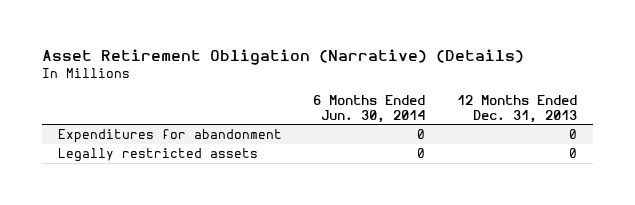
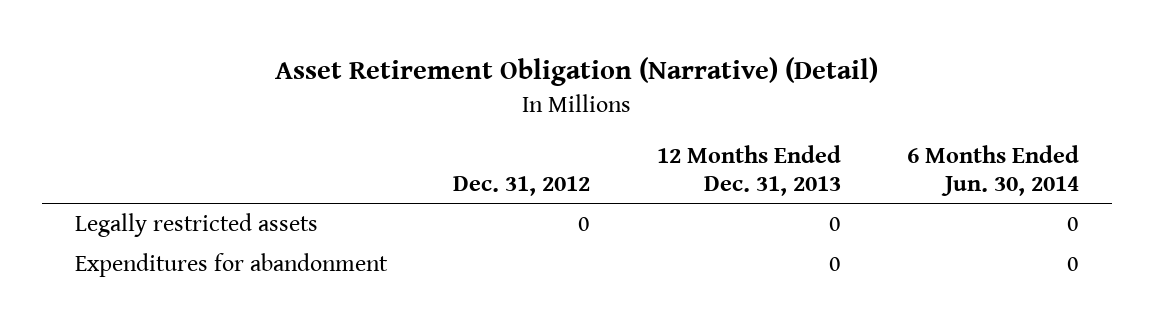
- Asset Retirement Obligation (Narrative) (Details)
+ Asset Retirement Obligation (Narrative) (Detail)
- | 6 Months Ended Jun. 30, 2014 | 12 Months Ended Dec. 31, 2013
+ | Dec. 31, 2012 | 12 Months Ended Dec. 31, 2013 | 6 Months Ended Jun. 30, 2014
moved down: Expenditures for abandonment | | 0 | 0

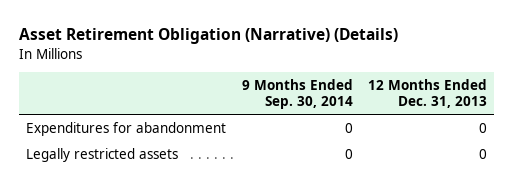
- Asset Retirement Obligation (Narrative) (Detail)
+ Asset Retirement Obligation (Narrative) (Details)
- | Dec. 31, 2012 | 12 Months Ended Dec. 31, 2013 | 6 Months Ended Jun. 30, 2014
+ | 9 Months Ended Sep. 30, 2014 | 12 Months Ended Dec. 31, 2013
moved down: Legally restricted assets | 0 | 0

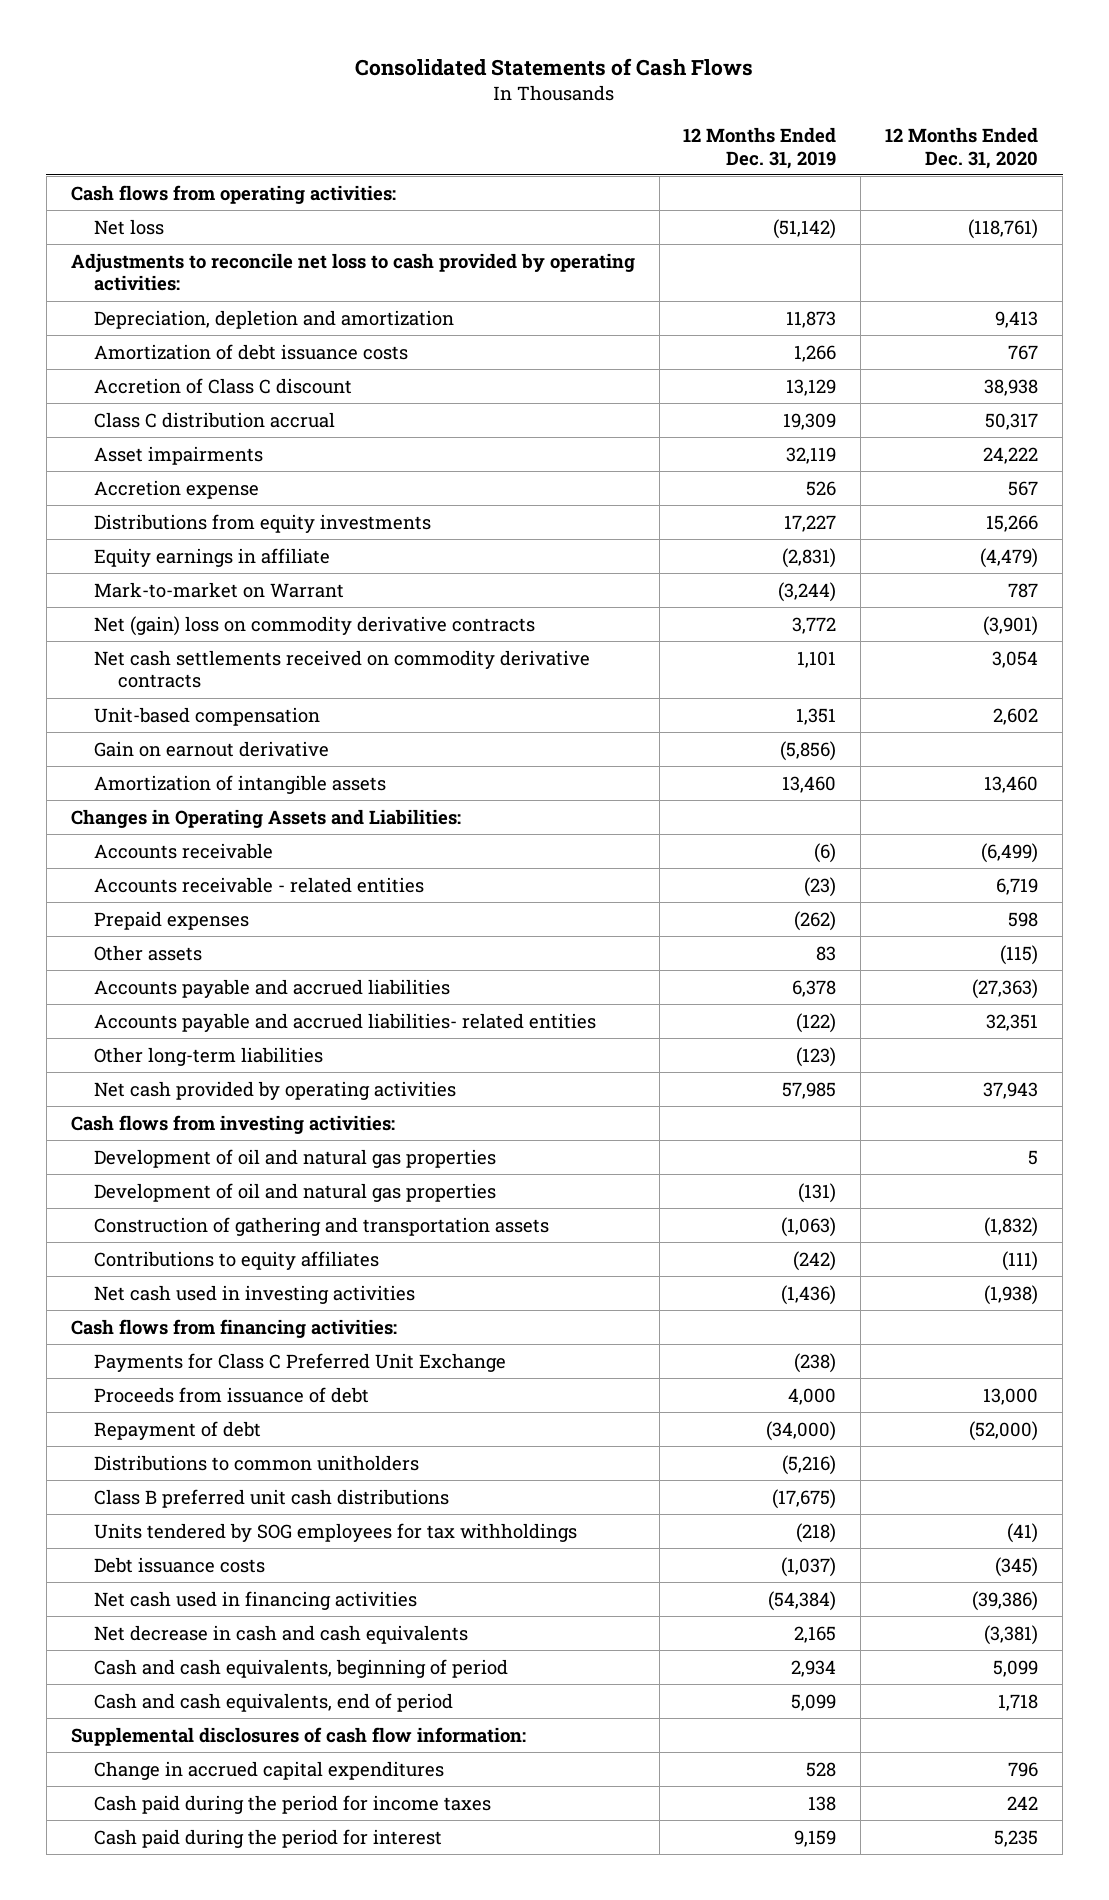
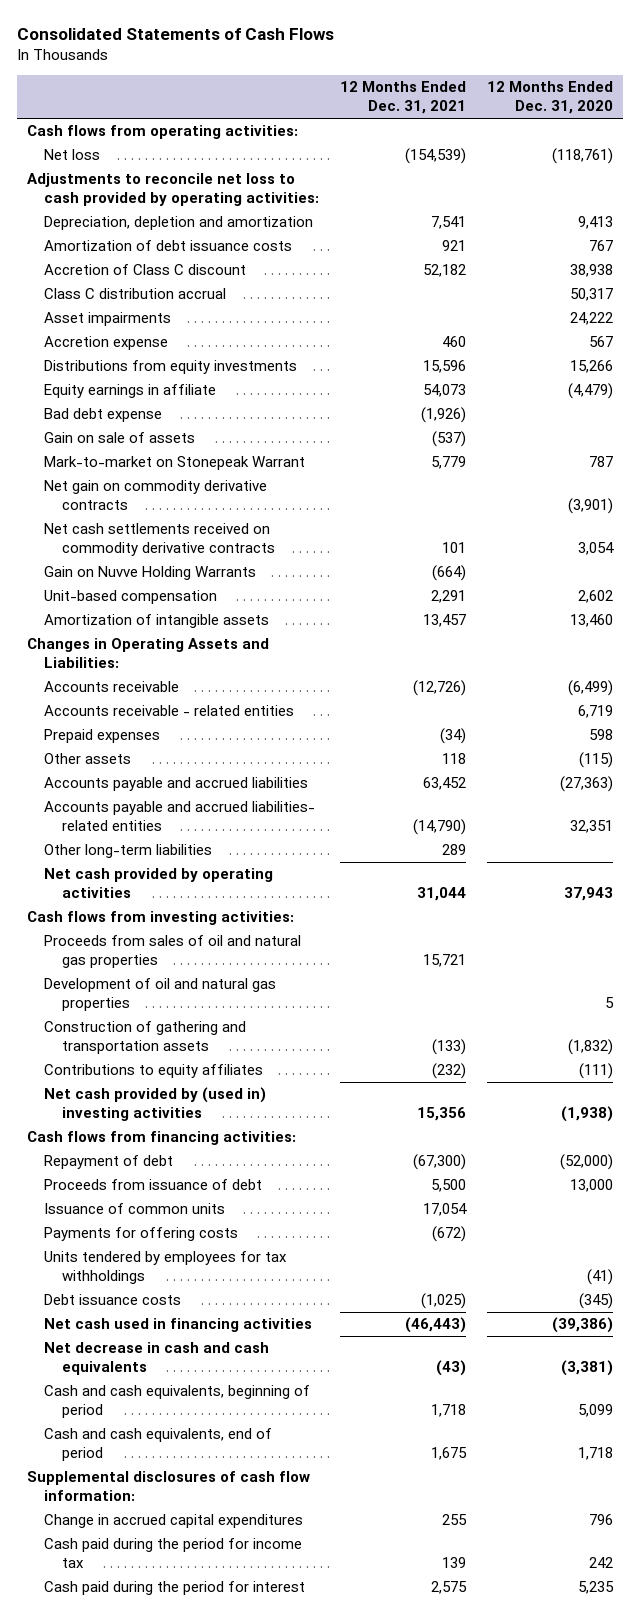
- | 12 Months Ended Dec. 31, 2019 | 12 Months Ended Dec. 31, 2020
+ | 12 Months Ended Dec. 31, 2021 | 12 Months Ended Dec. 31, 2020
- Mark-to-market on Warrant | (3,244) | 787
- Net (gain) loss on commodity derivative contracts | 3,772 | (3,901)
+ Bad debt expense | (1,926) |
+ Gain on sale of assets | (537) |
+ Mark-to-market on Stonepeak Warrant | 5,779 | 787
+ Net gain on commodity derivative contracts | | (3,901)
+ Gain on Nuvve Holding Warrants | (664) |
- Gain on earnout derivative | (5,856) |
+ Proceeds from sales of oil and natural gas properties | 15,721 |
- Development of oil and natural gas properties | (131) |
- Net cash used in investing activities | (1,436) | (1,938)
+ Net cash provided by (used in) investing activities | 15,356 | (1,938)
- Payments for Class C Preferred Unit Exchange | (238) |
- Distributions to common unitholders | (5,216) |
- Class B preferred unit cash distributions | (17,675) |
- Units tendered by SOG employees for tax withholdings | (218) | (41)
moved down: Proceeds from issuance of debt | 5,500 | 13,000
+ Issuance of common units | 17,054 |
+ Payments for offering costs | (672) |
+ Units tendered by employees for tax withholdings | | (41)
- Cash paid during the period for income taxes | 138 | 242
+ Cash paid during the period for income tax | 139 | 242

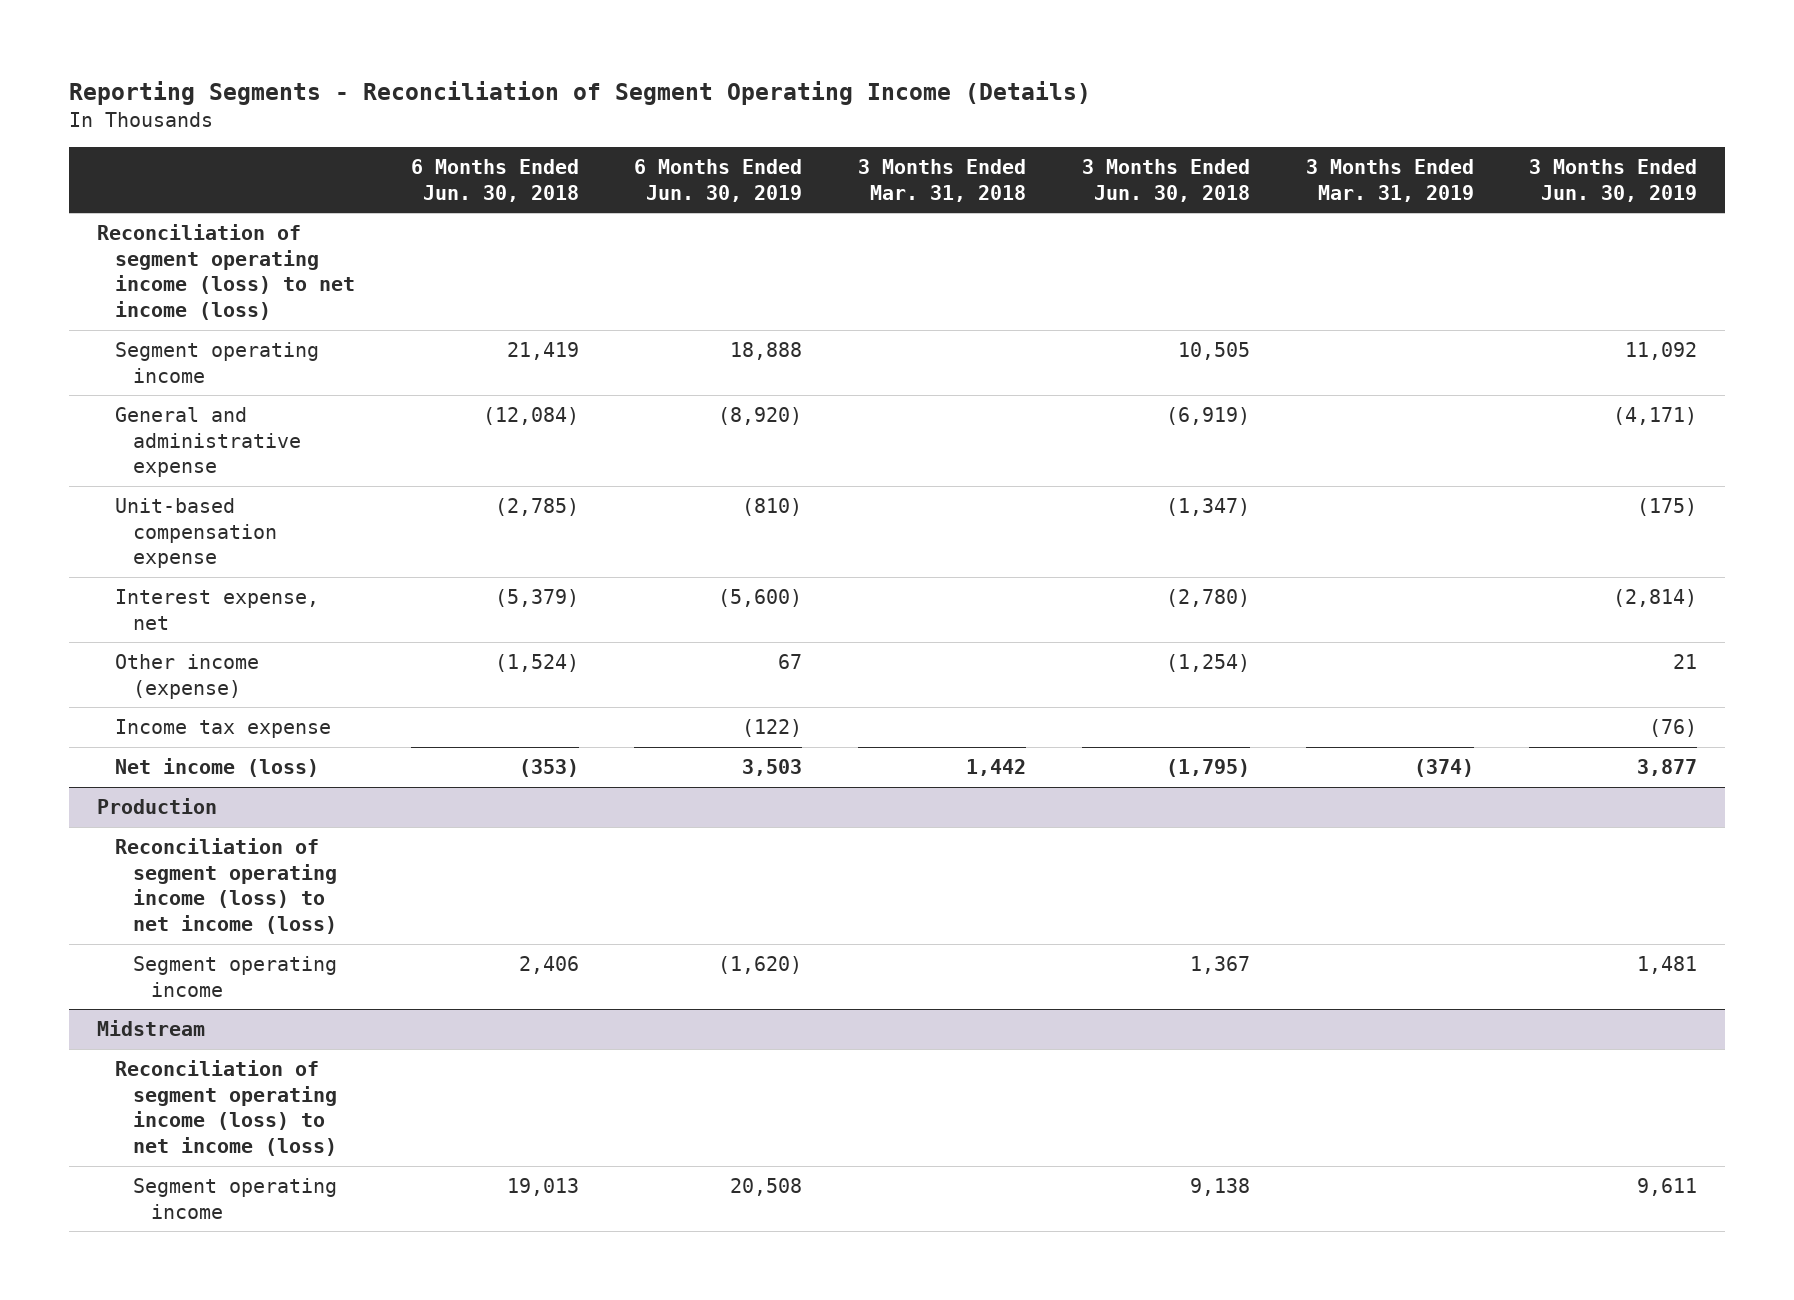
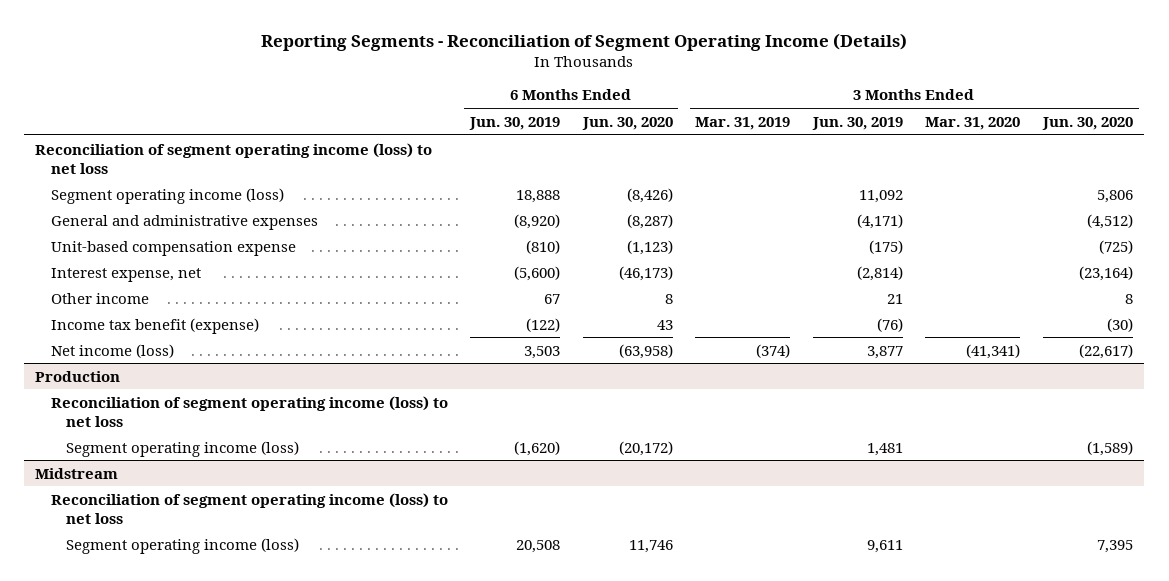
- | 6 Months Ended Jun. 30, 2018 | 6 Months Ended Jun. 30, 2019 | 3 Months Ended Mar. 31, 2018 | 3 Months Ended Jun. 30, 2018 | 3 Months Ended Mar. 31, 2019 | 3 Months Ended Jun. 30, 2019
+ | 6 Months Ended Jun. 30, 2019 | 6 Months Ended Jun. 30, 2020 | 3 Months Ended Mar. 31, 2019 | 3 Months Ended Jun. 30, 2019 | 3 Months Ended Mar. 31, 2020 | 3 Months Ended Jun. 30, 2020
- Reconciliation of segment operating income (loss) to net income (loss)
- Segment operating income | 21,419 | 18,888 | | 10,505 | | 11,092
- General and administrative expense | (12,084) | (8,920) | | (6,919) | | (4,171)
+ Reconciliation of segment operating income (loss) to net loss
+ Segment operating income (loss) | 18,888 | (8,426) | | 11,092 | | 5,806
+ General and administrative expenses | (8,920) | (8,287) | | (4,171) | | (4,512)
- Other income (expense) | (1,524) | 67 | | (1,254) | | 21
- Income tax expense | | (122) | | | | (76)
+ Other income | 67 | 8 | | 21 | | 8
+ Income tax benefit (expense) | (122) | 43 | | (76) | | (30)
@ Production
- Reconciliation of segment operating income (loss) to net income (loss)
- Segment operating income | 2,406 | (1,620) | | 1,367 | | 1,481
+ Reconciliation of segment operating income (loss) to net loss
+ Segment operating income (loss) | (1,620) | (20,172) | | 1,481 | | (1,589)
@ Midstream
- Reconciliation of segment operating income (loss) to net income (loss)
- Segment operating income | 19,013 | 20,508 | | 9,138 | | 9,611
+ Reconciliation of segment operating income (loss) to net loss
+ Segment operating income (loss) | 20,508 | 11,746 | | 9,611 | | 7,395

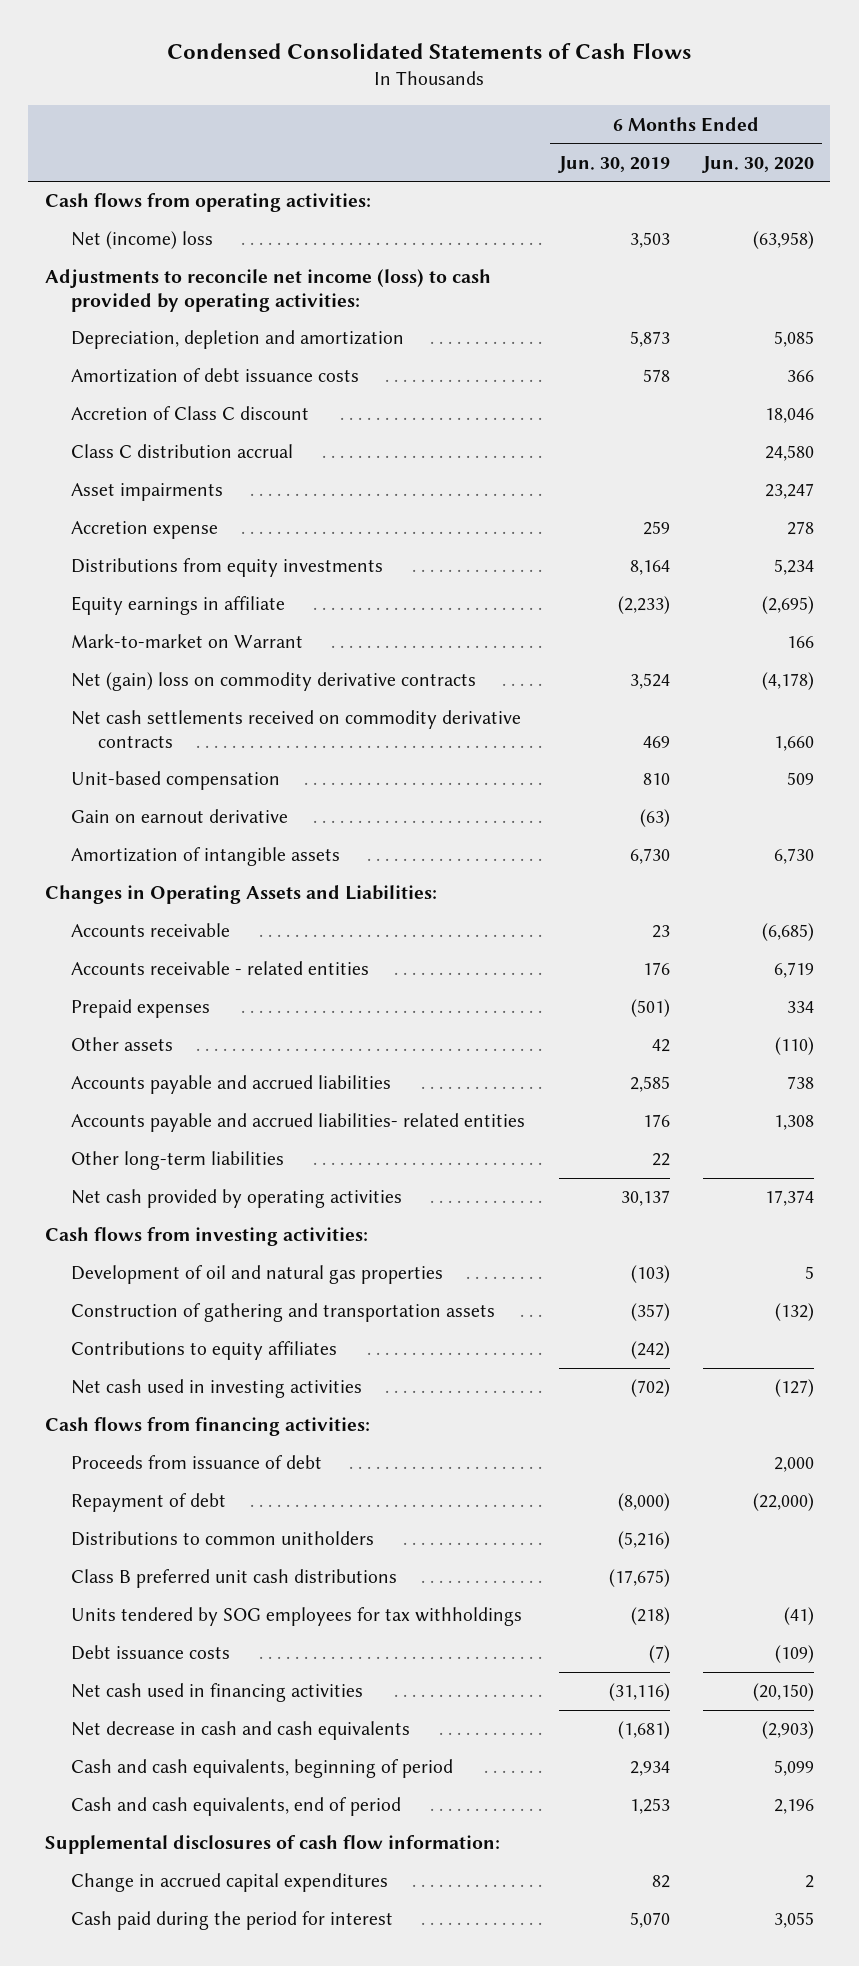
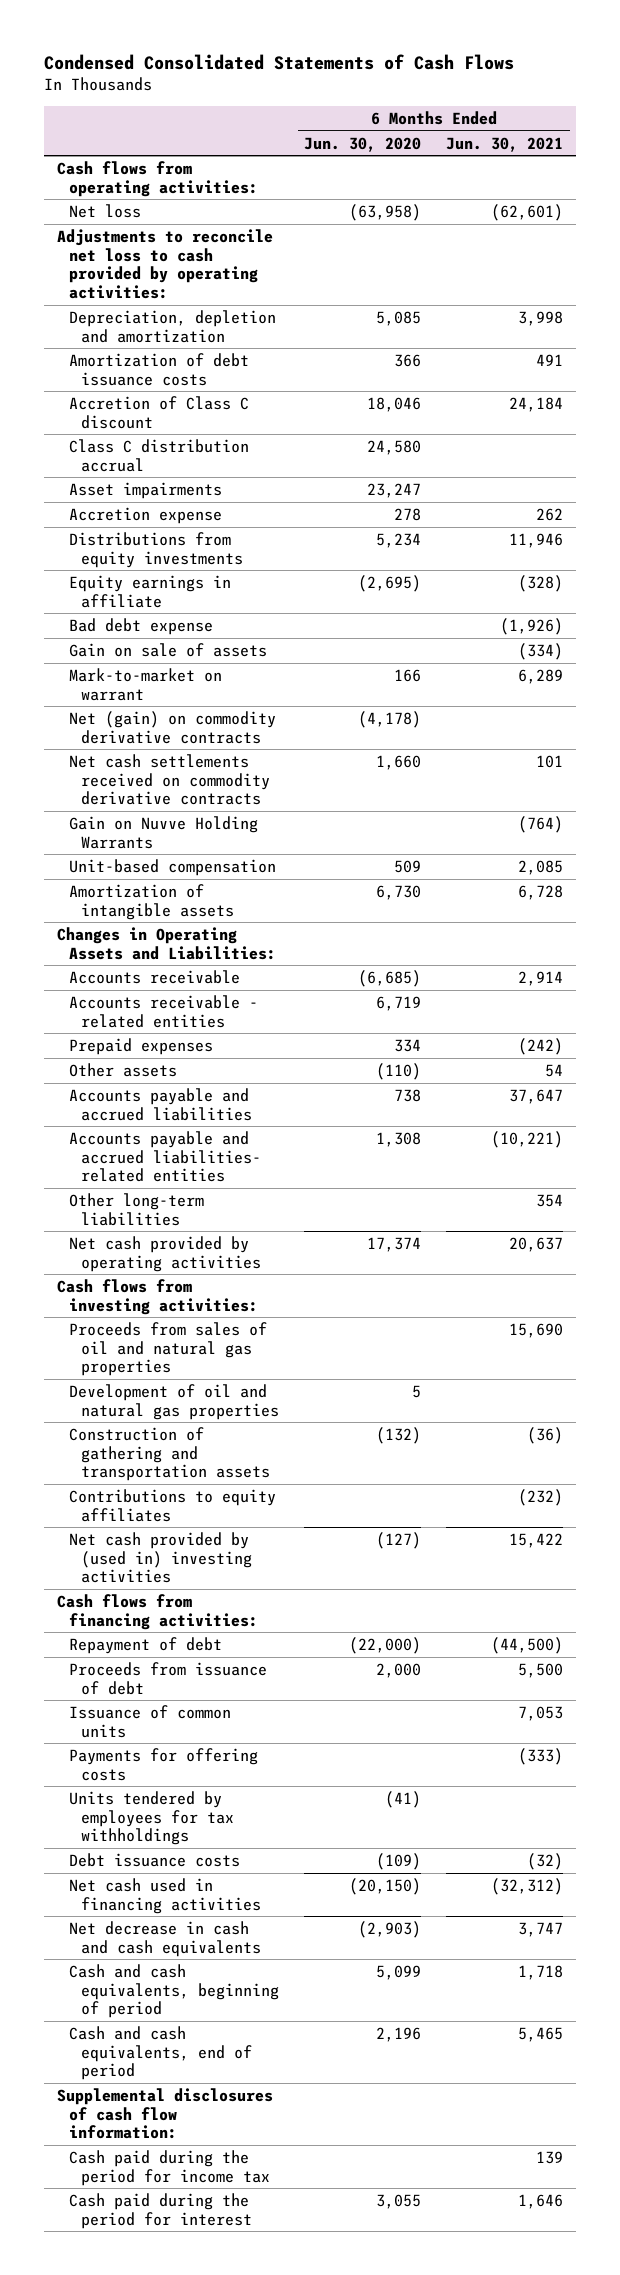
- | 6 Months Ended Jun. 30, 2019 | 6 Months Ended Jun. 30, 2020
+ | 6 Months Ended Jun. 30, 2020 | 6 Months Ended Jun. 30, 2021
- Net (income) loss | 3,503 | (63,958)
- Adjustments to reconcile net income (loss) to cash provided by operating activities:
+ Net loss | (63,958) | (62,601)
+ Adjustments to reconcile net loss to cash provided by operating activities:
- Mark-to-market on Warrant | | 166
- Net (gain) loss on commodity derivative contracts | 3,524 | (4,178)
+ Bad debt expense | | (1,926)
+ Gain on sale of assets | | (334)
+ Mark-to-market on warrant | 166 | 6,289
+ Net (gain) on commodity derivative contracts | (4,178) |
+ Gain on Nuvve Holding Warrants | | (764)
- Gain on earnout derivative | (63) |
+ Proceeds from sales of oil and natural gas properties | | 15,690
- Net cash used in investing activities | (702) | (127)
+ Net cash provided by (used in) investing activities | (127) | 15,422
- Distributions to common unitholders | (5,216) |
- Class B preferred unit cash distributions | (17,675) |
- Units tendered by SOG employees for tax withholdings | (218) | (41)
moved down: Proceeds from issuance of debt | 2,000 | 5,500
+ Issuance of common units | | 7,053
+ Payments for offering costs | | (333)
+ Units tendered by employees for tax withholdings | (41) |
- Change in accrued capital expenditures | 82 | 2
+ Cash paid during the period for income tax | | 139

